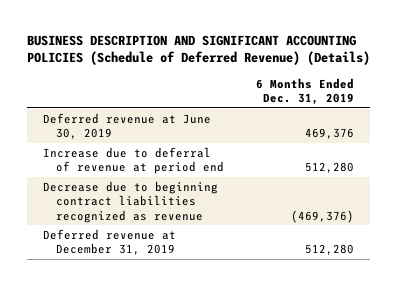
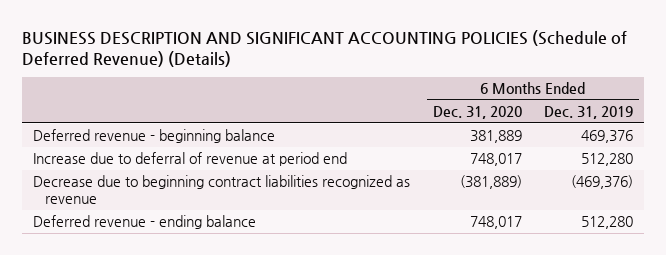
- | 6 Months Ended Dec. 31, 2019
+ | 6 Months Ended Dec. 31, 2020 | 6 Months Ended Dec. 31, 2019
- Deferred revenue at June 30, 2019 | 469,376
+ Deferred revenue - beginning balance | 381,889 | 469,376
- Deferred revenue at December 31, 2019 | 512,280
+ Deferred revenue - ending balance | 748,017 | 512,280

